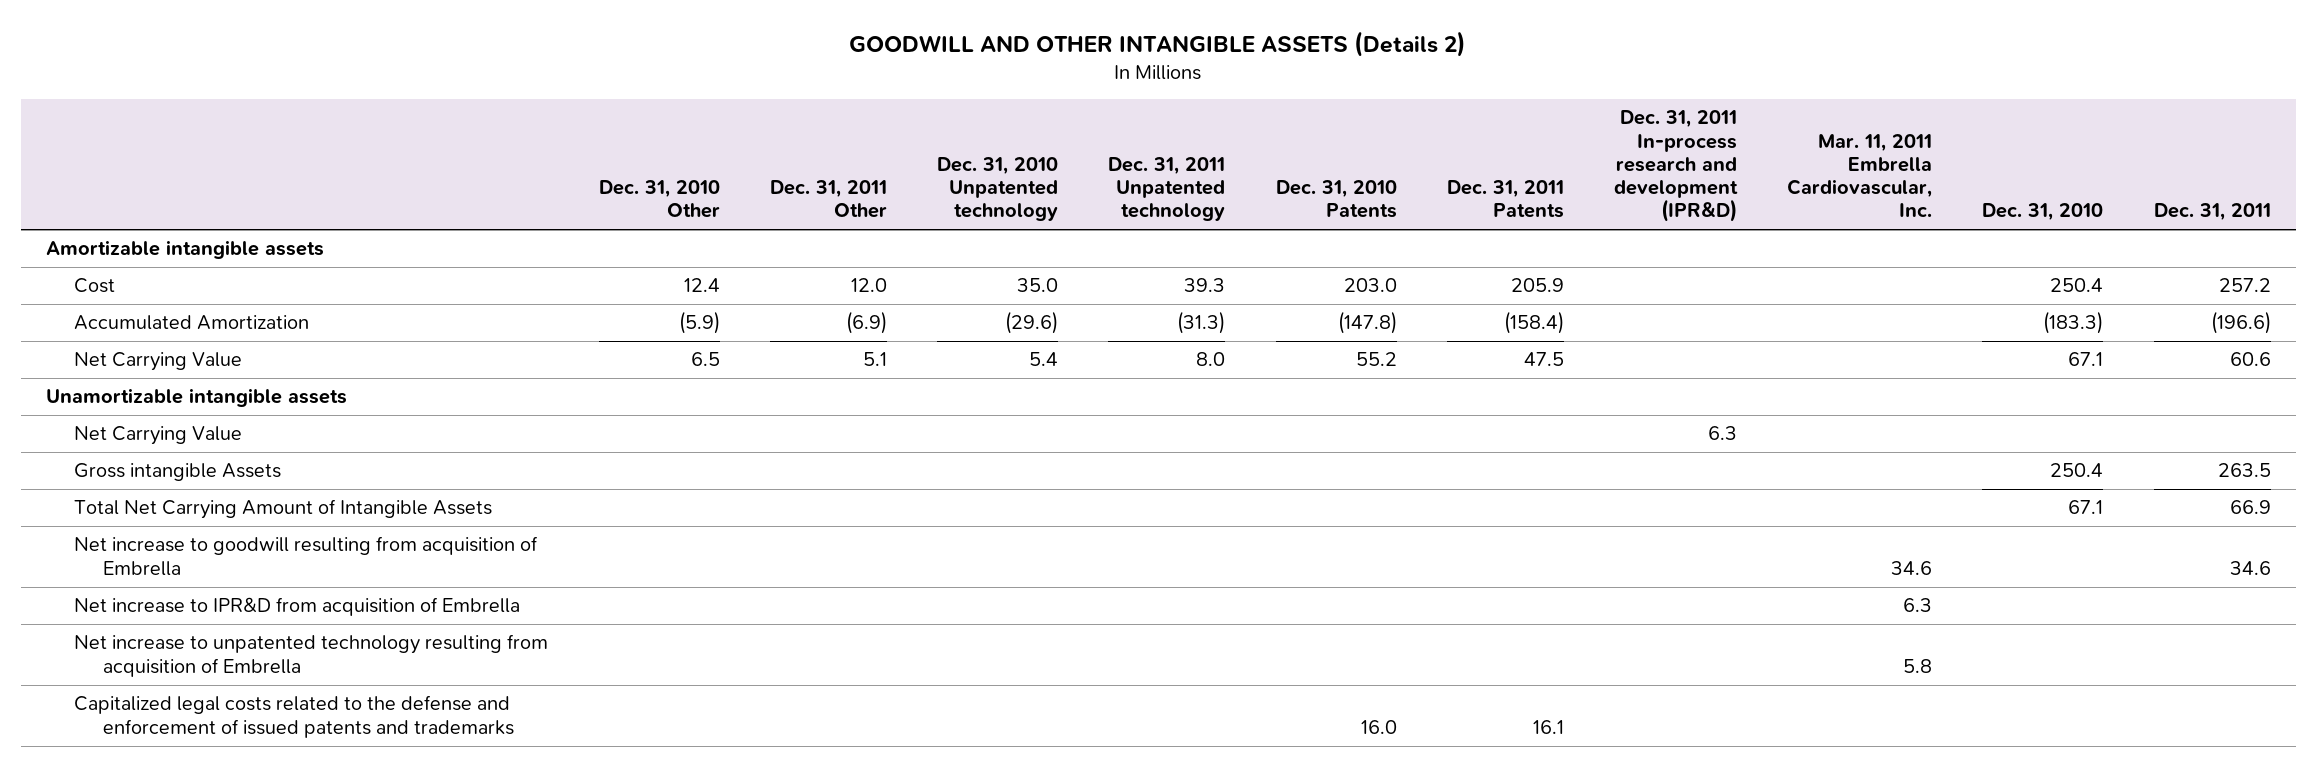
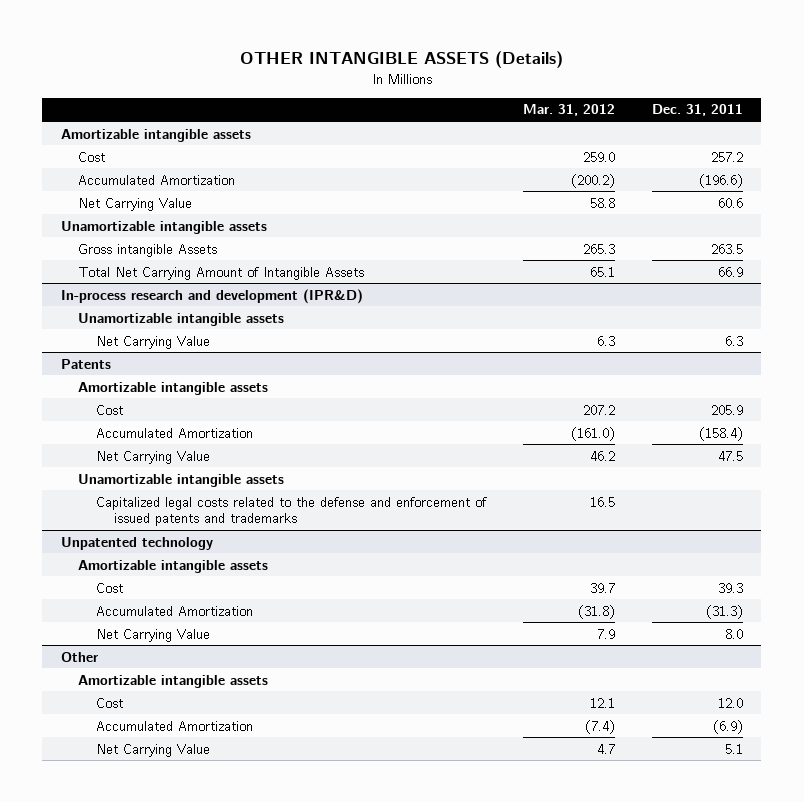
- GOODWILL AND OTHER INTANGIBLE ASSETS (Details 2)
+ OTHER INTANGIBLE ASSETS (Details)
- | Dec. 31, 2010 Other | Dec. 31, 2011 Other | Dec. 31, 2010 Unpatented technology | Dec. 31, 2011 Unpatented technology | Dec. 31, 2010 Patents | Dec. 31, 2011 Patents | Dec. 31, 2011 In-process research and development (IPR&D) | Mar. 11, 2011 Embrella Cardiovascular, Inc. | Dec. 31, 2010 | Dec. 31, 2011
+ | Mar. 31, 2012 | Dec. 31, 2011
- Net Carrying Value | | | | | | | 6.3 | | |
- Net increase to goodwill resulting from acquisition of Embrella | | | | | | | | 34.6 | | 34.6
- Net increase to IPR&D from acquisition of Embrella | | | | | | | | 6.3 | |
- Net increase to unpatented technology resulting from acquisition of Embrella | | | | | | | | 5.8 | |
+ In-process research and development (IPR&D)
+ Unamortizable intangible assets
+ Net Carrying Value | 6.3 | 6.3
+ Patents
+ Amortizable intangible assets
+ Cost | 207.2 | 205.9
+ Accumulated Amortization | (161.0) | (158.4)
+ Net Carrying Value | 46.2 | 47.5
+ Unamortizable intangible assets
+ Unpatented technology
+ Amortizable intangible assets
+ Cost | 39.7 | 39.3
+ Accumulated Amortization | (31.8) | (31.3)
+ Net Carrying Value | 7.9 | 8.0
+ Other
+ Amortizable intangible assets
+ Cost | 12.1 | 12.0
+ Accumulated Amortization | (7.4) | (6.9)
+ Net Carrying Value | 4.7 | 5.1

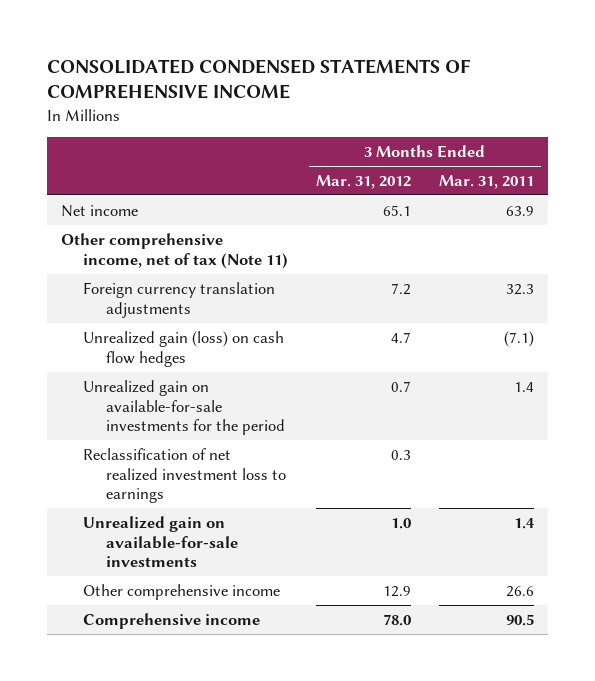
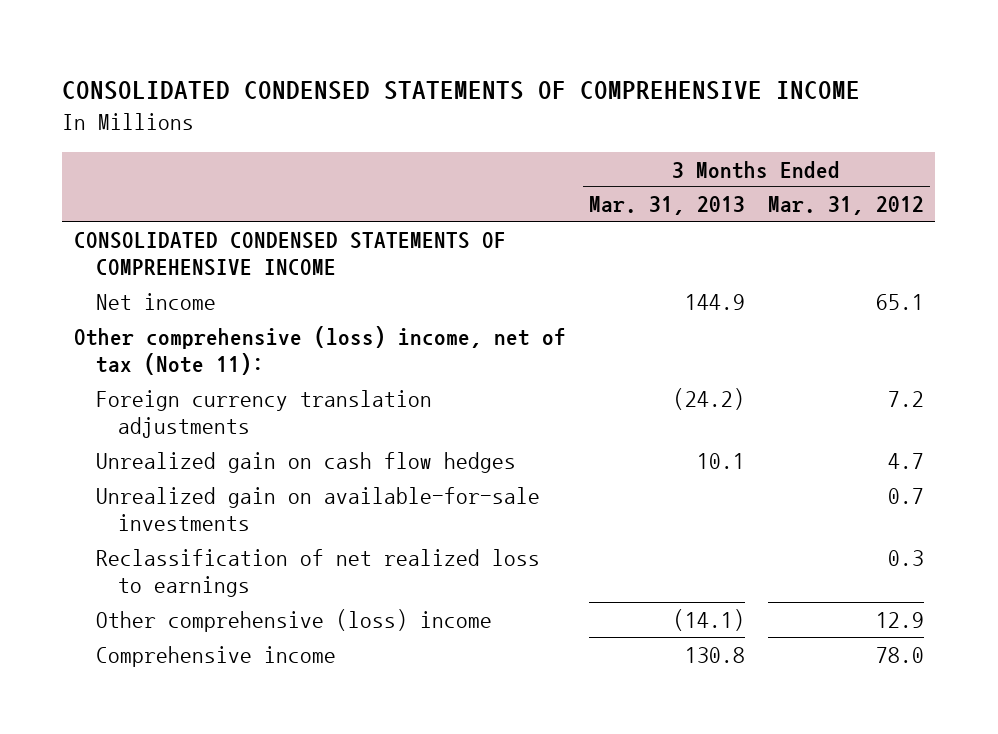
- | 3 Months Ended Mar. 31, 2012 | 3 Months Ended Mar. 31, 2011
+ | 3 Months Ended Mar. 31, 2013 | 3 Months Ended Mar. 31, 2012
+ CONSOLIDATED CONDENSED STATEMENTS OF COMPREHENSIVE INCOME
- Other comprehensive income, net of tax (Note 11)
+ Other comprehensive (loss) income, net of tax (Note 11):
- Unrealized gain (loss) on cash flow hedges | 4.7 | (7.1)
- Unrealized gain on available-for-sale investments for the period | 0.7 | 1.4
- Reclassification of net realized investment loss to earnings | 0.3 |
- Unrealized gain on available-for-sale investments | 1.0 | 1.4
- Other comprehensive income | 12.9 | 26.6
+ Unrealized gain on cash flow hedges | 10.1 | 4.7
+ Unrealized gain on available-for-sale investments | | 0.7
+ Reclassification of net realized loss to earnings | | 0.3
+ Other comprehensive (loss) income | (14.1) | 12.9

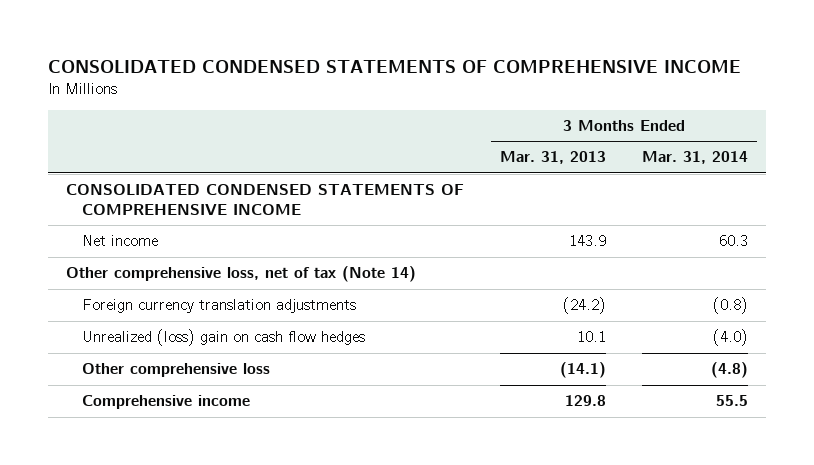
- | 3 Months Ended Mar. 31, 2013 | 3 Months Ended Mar. 31, 2012
+ | 3 Months Ended Mar. 31, 2013 | 3 Months Ended Mar. 31, 2014
- Net income | 144.9 | 65.1
- Other comprehensive (loss) income, net of tax (Note 11):
+ Net income | 143.9 | 60.3
+ Other comprehensive loss, net of tax (Note 14)
- Unrealized gain on cash flow hedges | 10.1 | 4.7
- Unrealized gain on available-for-sale investments | | 0.7
- Reclassification of net realized loss to earnings | | 0.3
- Other comprehensive (loss) income | (14.1) | 12.9
- Comprehensive income | 130.8 | 78.0
+ Unrealized (loss) gain on cash flow hedges | 10.1 | (4.0)
+ Other comprehensive loss | (14.1) | (4.8)
+ Comprehensive income | 129.8 | 55.5

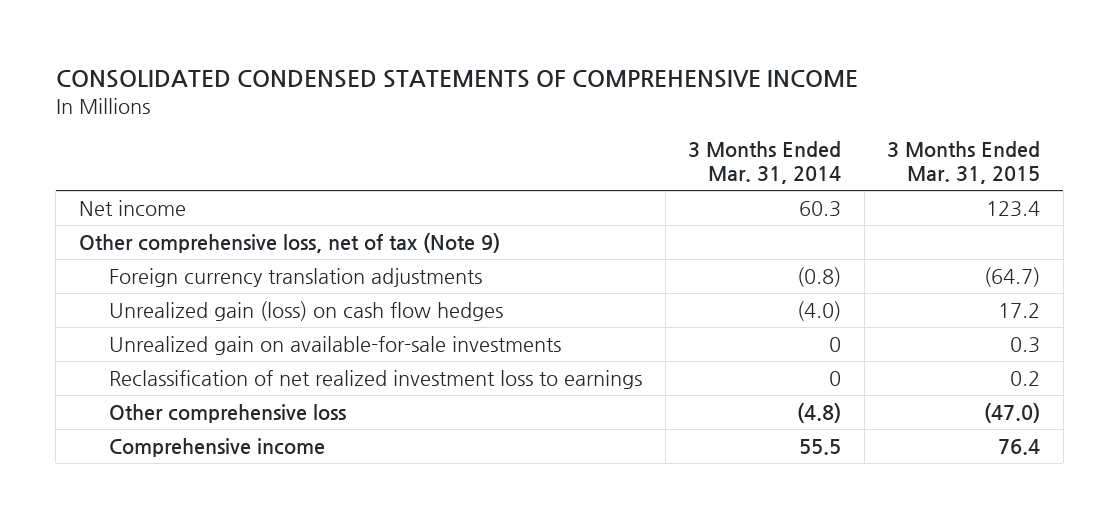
- | 3 Months Ended Mar. 31, 2013 | 3 Months Ended Mar. 31, 2014
+ | 3 Months Ended Mar. 31, 2014 | 3 Months Ended Mar. 31, 2015
- CONSOLIDATED CONDENSED STATEMENTS OF COMPREHENSIVE INCOME
- Other comprehensive loss, net of tax (Note 14)
+ Other comprehensive loss, net of tax (Note 9)
- Unrealized (loss) gain on cash flow hedges | 10.1 | (4.0)
+ Unrealized gain (loss) on cash flow hedges | (4.0) | 17.2
+ Unrealized gain on available-for-sale investments | 0 | 0.3
+ Reclassification of net realized investment loss to earnings | 0 | 0.2

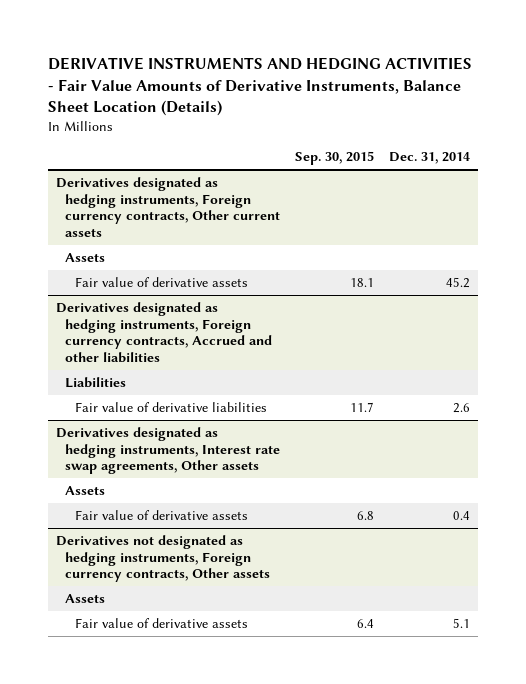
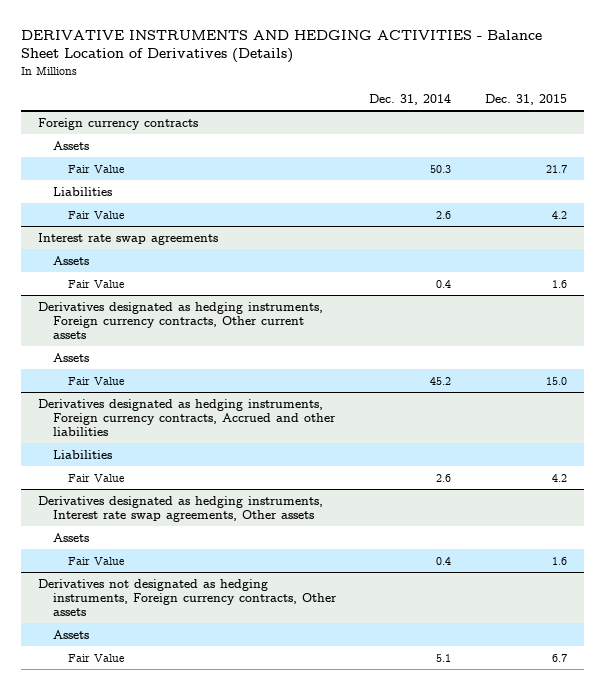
- DERIVATIVE INSTRUMENTS AND HEDGING ACTIVITIES - Fair Value Amounts of Derivative Instruments, Balance Sheet Location (Details)
+ DERIVATIVE INSTRUMENTS AND HEDGING ACTIVITIES - Balance Sheet Location of Derivatives (Details)
- | Sep. 30, 2015 | Dec. 31, 2014
+ | Dec. 31, 2014 | Dec. 31, 2015
+ Foreign currency contracts
+ Assets
+ Fair Value | 50.3 | 21.7
+ Liabilities
+ Fair Value | 2.6 | 4.2
+ Interest rate swap agreements
+ Assets
+ Fair Value | 0.4 | 1.6
@ Derivatives designated as hedging instruments, Foreign currency contracts, Other current assets
- Fair value of derivative assets | 18.1 | 45.2
+ Fair Value | 45.2 | 15.0
@ Derivatives designated as hedging instruments, Foreign currency contracts, Accrued and other liabilities
- Fair value of derivative liabilities | 11.7 | 2.6
+ Fair Value | 2.6 | 4.2
@ Derivatives designated as hedging instruments, Interest rate swap agreements, Other assets
- Fair value of derivative assets | 6.8 | 0.4
+ Fair Value | 0.4 | 1.6
@ Derivatives not designated as hedging instruments, Foreign currency contracts, Other assets
- Fair value of derivative assets | 6.4 | 5.1
+ Fair Value | 5.1 | 6.7

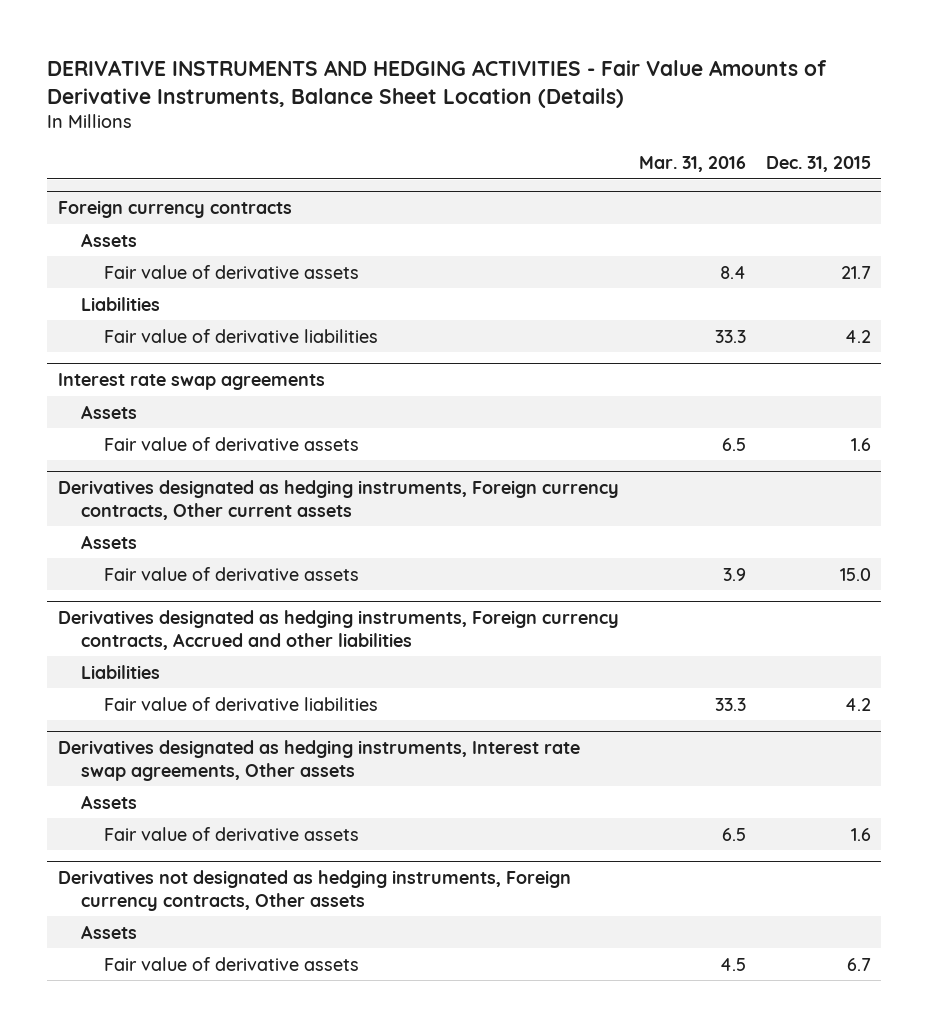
- DERIVATIVE INSTRUMENTS AND HEDGING ACTIVITIES - Balance Sheet Location of Derivatives (Details)
+ DERIVATIVE INSTRUMENTS AND HEDGING ACTIVITIES - Fair Value Amounts of Derivative Instruments, Balance Sheet Location (Details)
- | Dec. 31, 2014 | Dec. 31, 2015
+ | Mar. 31, 2016 | Dec. 31, 2015
@ Foreign currency contracts
- Fair Value | 50.3 | 21.7
+ Fair value of derivative assets | 8.4 | 21.7
- Fair Value | 2.6 | 4.2
+ Fair value of derivative liabilities | 33.3 | 4.2
@ Interest rate swap agreements
- Fair Value | 0.4 | 1.6
+ Fair value of derivative assets | 6.5 | 1.6
@ Derivatives designated as hedging instruments, Foreign currency contracts, Other current assets
- Fair Value | 45.2 | 15.0
+ Fair value of derivative assets | 3.9 | 15.0
@ Derivatives designated as hedging instruments, Foreign currency contracts, Accrued and other liabilities
- Fair Value | 2.6 | 4.2
+ Fair value of derivative liabilities | 33.3 | 4.2
@ Derivatives designated as hedging instruments, Interest rate swap agreements, Other assets
- Fair Value | 0.4 | 1.6
+ Fair value of derivative assets | 6.5 | 1.6
@ Derivatives not designated as hedging instruments, Foreign currency contracts, Other assets
- Fair Value | 5.1 | 6.7
+ Fair value of derivative assets | 4.5 | 6.7

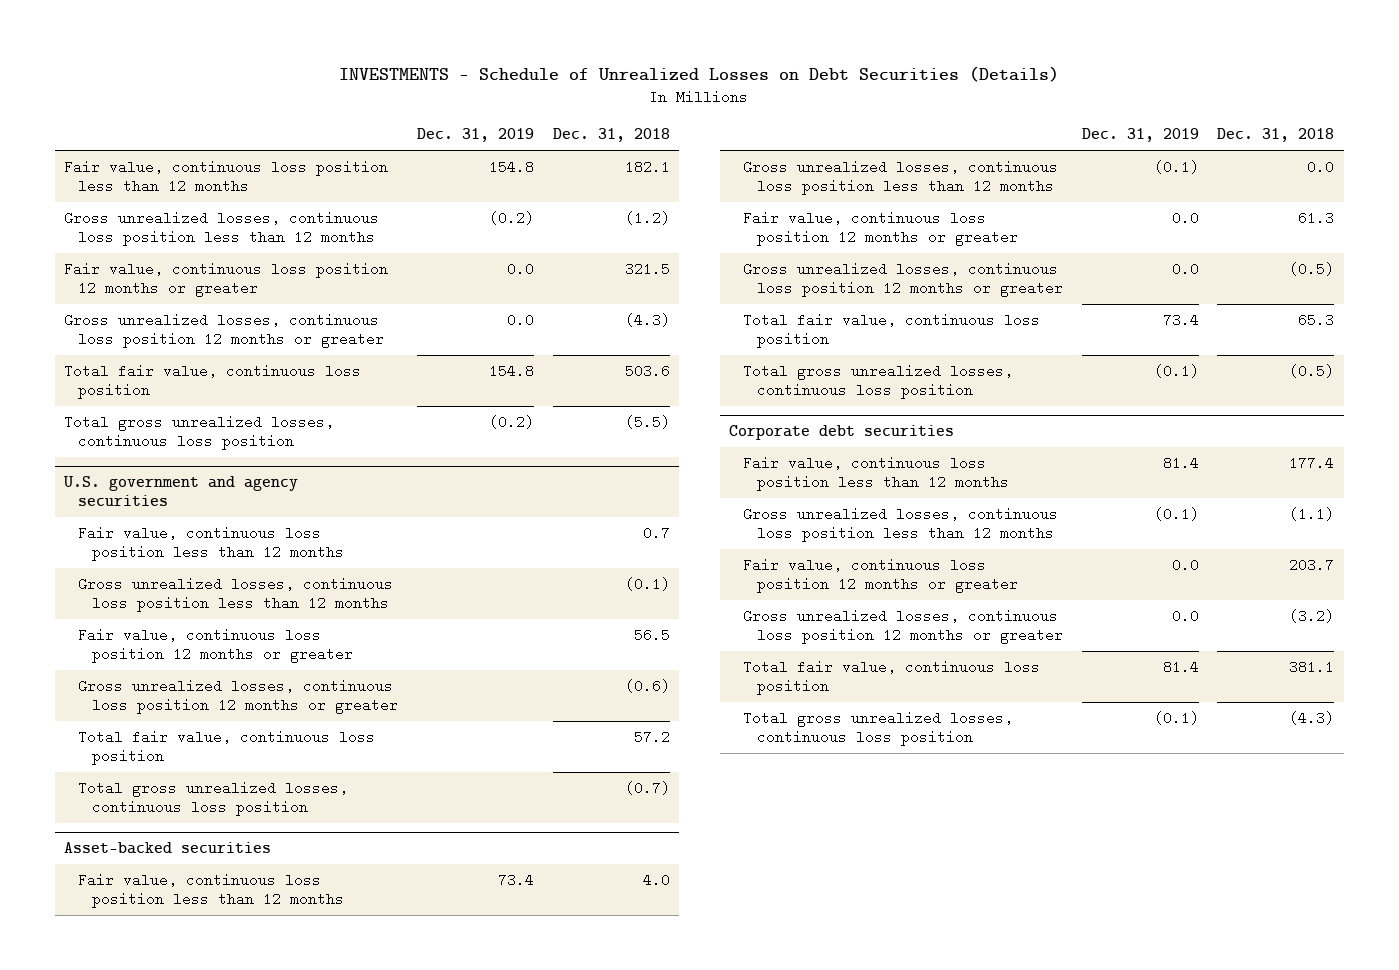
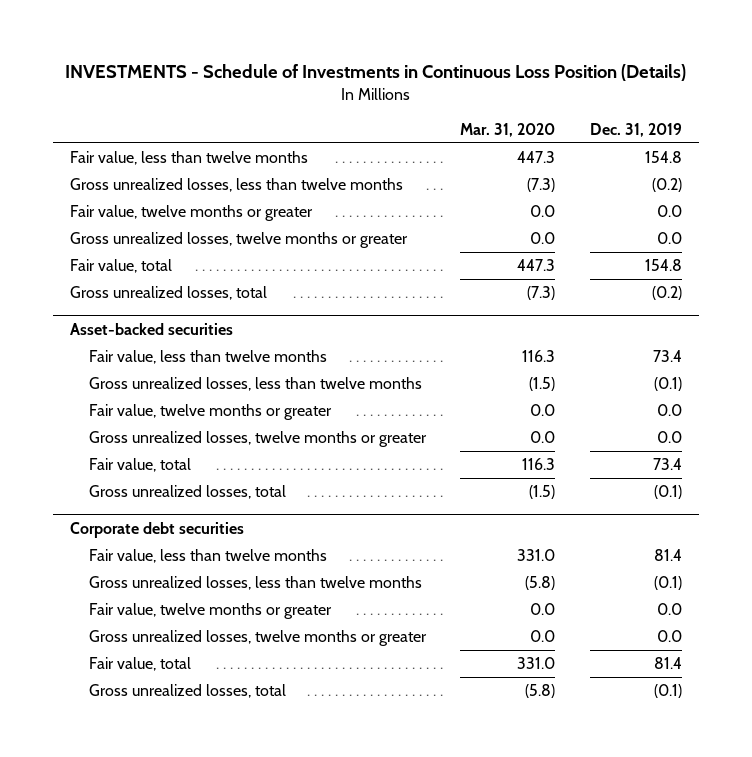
- INVESTMENTS - Schedule of Unrealized Losses on Debt Securities (Details)
+ INVESTMENTS - Schedule of Investments in Continuous Loss Position (Details)
- | Dec. 31, 2019 | Dec. 31, 2018
+ | Mar. 31, 2020 | Dec. 31, 2019
- Fair value, continuous loss position less than 12 months | 154.8 | 182.1
- Gross unrealized losses, continuous loss position less than 12 months | (0.2) | (1.2)
- Fair value, continuous loss position 12 months or greater | 0.0 | 321.5
- Gross unrealized losses, continuous loss position 12 months or greater | 0.0 | (4.3)
- Total fair value, continuous loss position | 154.8 | 503.6
- Total gross unrealized losses, continuous loss position | (0.2) | (5.5)
- U.S. government and agency securities
- Fair value, continuous loss position less than 12 months | | 0.7
- Gross unrealized losses, continuous loss position less than 12 months | | (0.1)
- Fair value, continuous loss position 12 months or greater | | 56.5
- Gross unrealized losses, continuous loss position 12 months or greater | | (0.6)
- Total fair value, continuous loss position | | 57.2
- Total gross unrealized losses, continuous loss position | | (0.7)
+ Fair value, less than twelve months | 447.3 | 154.8
+ Gross unrealized losses, less than twelve months | (7.3) | (0.2)
+ Fair value, twelve months or greater | 0.0 | 0.0
+ Gross unrealized losses, twelve months or greater | 0.0 | 0.0
+ Fair value, total | 447.3 | 154.8
+ Gross unrealized losses, total | (7.3) | (0.2)
@ Asset-backed securities
- Fair value, continuous loss position less than 12 months | 73.4 | 4.0
- Gross unrealized losses, continuous loss position less than 12 months | (0.1) | 0.0
- Fair value, continuous loss position 12 months or greater | 0.0 | 61.3
- Gross unrealized losses, continuous loss position 12 months or greater | 0.0 | (0.5)
- Total fair value, continuous loss position | 73.4 | 65.3
- Total gross unrealized losses, continuous loss position | (0.1) | (0.5)
+ Fair value, less than twelve months | 116.3 | 73.4
+ Gross unrealized losses, less than twelve months | (1.5) | (0.1)
+ Fair value, twelve months or greater | 0.0 | 0.0
+ Gross unrealized losses, twelve months or greater | 0.0 | 0.0
+ Fair value, total | 116.3 | 73.4
+ Gross unrealized losses, total | (1.5) | (0.1)
@ Corporate debt securities
- Fair value, continuous loss position less than 12 months | 81.4 | 177.4
- Gross unrealized losses, continuous loss position less than 12 months | (0.1) | (1.1)
- Fair value, continuous loss position 12 months or greater | 0.0 | 203.7
- Gross unrealized losses, continuous loss position 12 months or greater | 0.0 | (3.2)
- Total fair value, continuous loss position | 81.4 | 381.1
- Total gross unrealized losses, continuous loss position | (0.1) | (4.3)
+ Fair value, less than twelve months | 331.0 | 81.4
+ Gross unrealized losses, less than twelve months | (5.8) | (0.1)
+ Fair value, twelve months or greater | 0.0 | 0.0
+ Gross unrealized losses, twelve months or greater | 0.0 | 0.0
+ Fair value, total | 331.0 | 81.4
+ Gross unrealized losses, total | (5.8) | (0.1)

